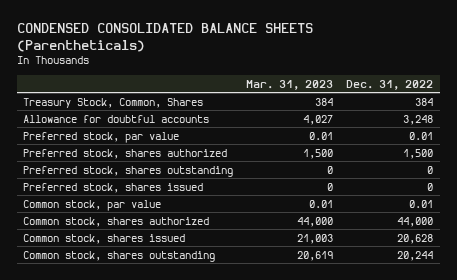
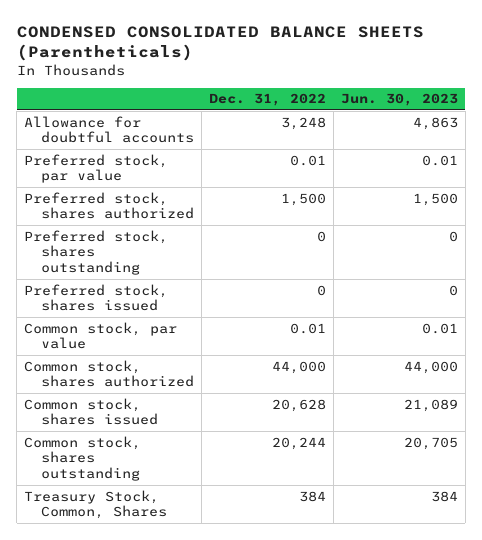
- | Mar. 31, 2023 | Dec. 31, 2022
+ | Dec. 31, 2022 | Jun. 30, 2023
moved down: Treasury Stock, Common, Shares | 384 | 384

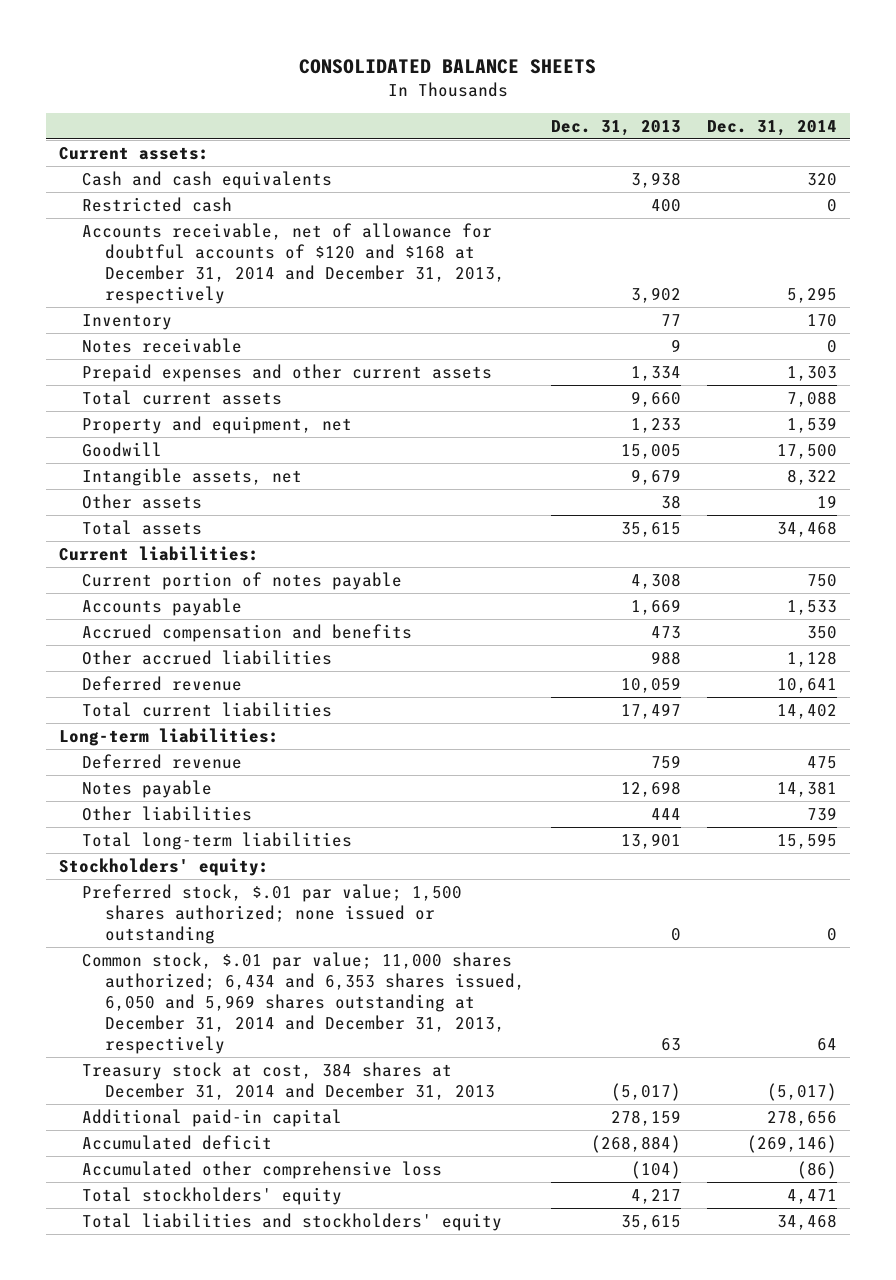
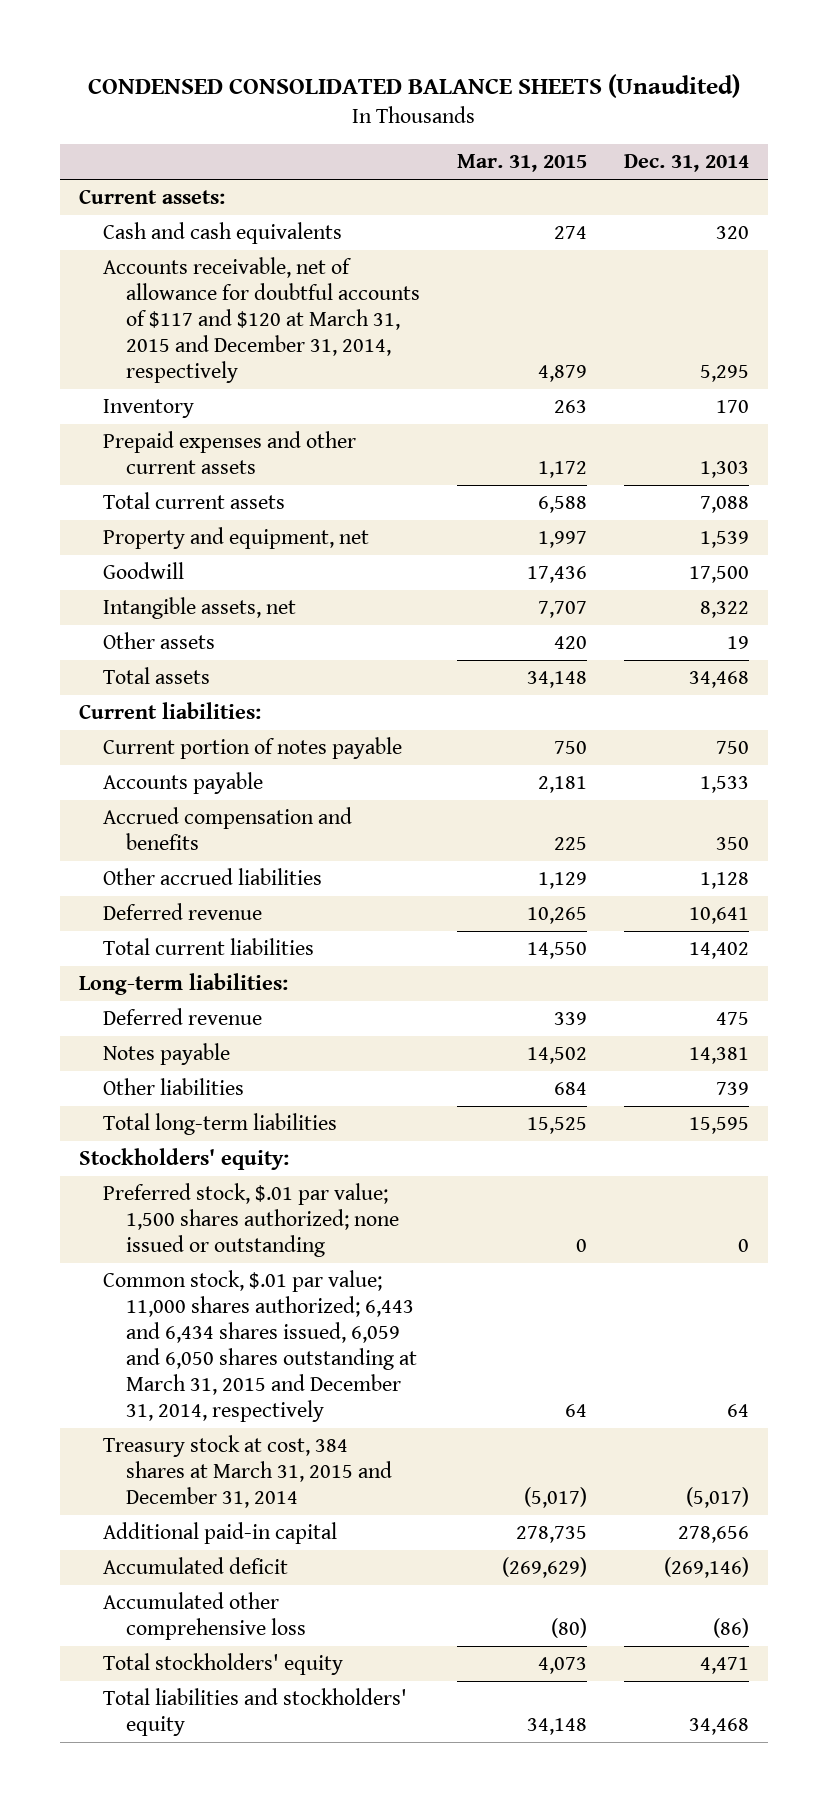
- CONSOLIDATED BALANCE SHEETS
+ CONDENSED CONSOLIDATED BALANCE SHEETS (Unaudited)
- | Dec. 31, 2013 | Dec. 31, 2014
+ | Mar. 31, 2015 | Dec. 31, 2014
- Restricted cash | 400 | 0
- Accounts receivable, net of allowance for doubtful accounts of $120 and $168 at December 31, 2014 and December 31, 2013, respectively | 3,902 | 5,295
+ Accounts receivable, net of allowance for doubtful accounts of $117 and $120 at March 31, 2015 and December 31, 2014, respectively | 4,879 | 5,295
- Notes receivable | 9 | 0
- Common stock, $.01 par value; 11,000 shares authorized; 6,434 and 6,353 shares issued, 6,050 and 5,969 shares outstanding at December 31, 2014 and December 31, 2013, respectively | 63 | 64
- Treasury stock at cost, 384 shares at December 31, 2014 and December 31, 2013 | (5,017) | (5,017)
+ Common stock, $.01 par value; 11,000 shares authorized; 6,443 and 6,434 shares issued, 6,059 and 6,050 shares outstanding at March 31, 2015 and December 31, 2014, respectively | 64 | 64
+ Treasury stock at cost, 384 shares at March 31, 2015 and December 31, 2014 | (5,017) | (5,017)

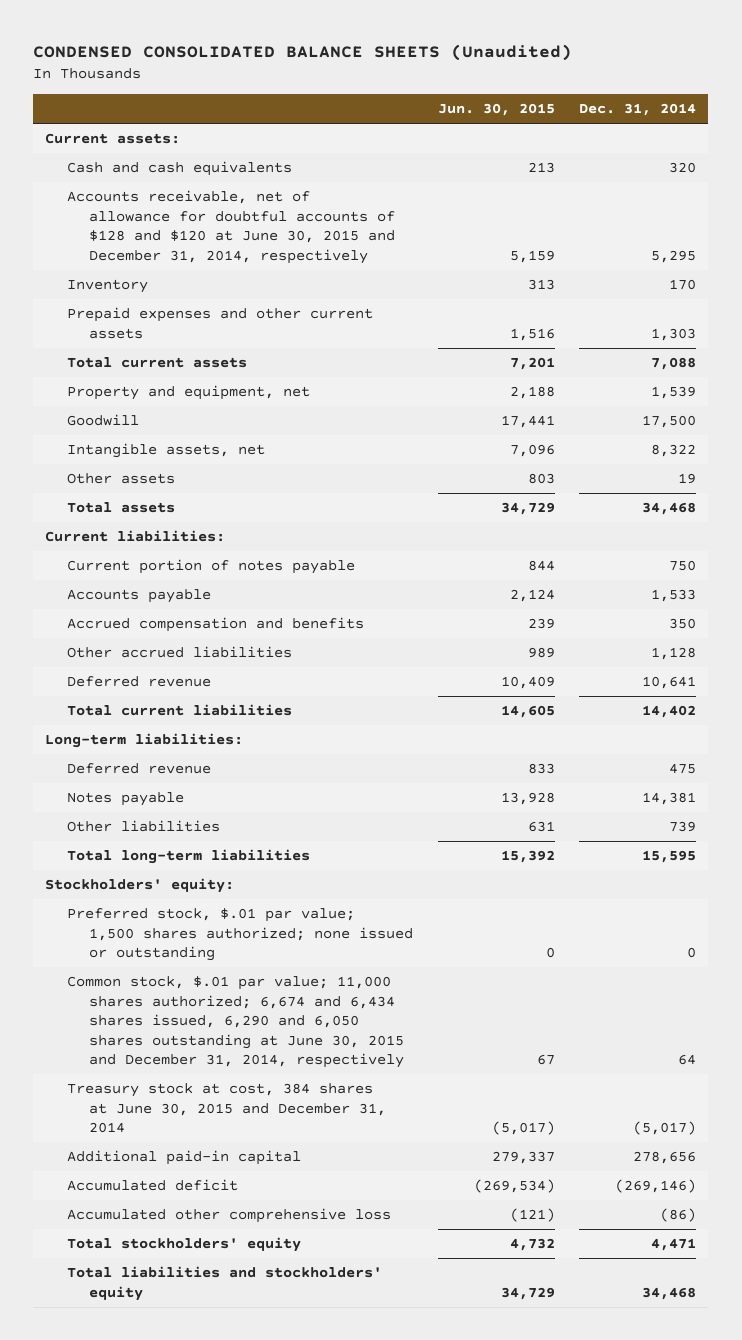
- | Mar. 31, 2015 | Dec. 31, 2014
+ | Jun. 30, 2015 | Dec. 31, 2014
- Accounts receivable, net of allowance for doubtful accounts of $117 and $120 at March 31, 2015 and December 31, 2014, respectively | 4,879 | 5,295
+ Accounts receivable, net of allowance for doubtful accounts of $128 and $120 at June 30, 2015 and December 31, 2014, respectively | 5,159 | 5,295
- Common stock, $.01 par value; 11,000 shares authorized; 6,443 and 6,434 shares issued, 6,059 and 6,050 shares outstanding at March 31, 2015 and December 31, 2014, respectively | 64 | 64
- Treasury stock at cost, 384 shares at March 31, 2015 and December 31, 2014 | (5,017) | (5,017)
+ Common stock, $.01 par value; 11,000 shares authorized; 6,674 and 6,434 shares issued, 6,290 and 6,050 shares outstanding at June 30, 2015 and December 31, 2014, respectively | 67 | 64
+ Treasury stock at cost, 384 shares at June 30, 2015 and December 31, 2014 | (5,017) | (5,017)

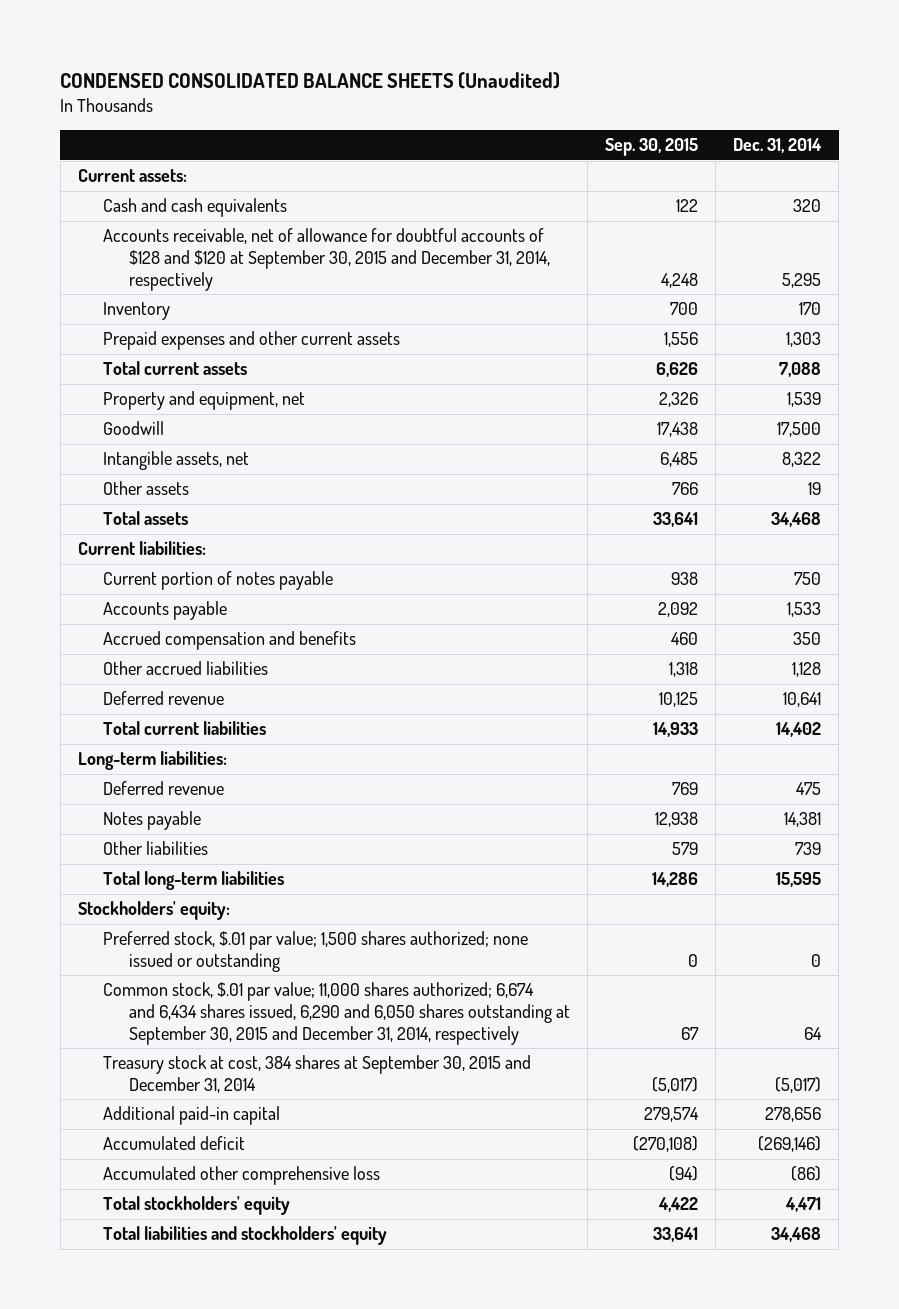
- | Jun. 30, 2015 | Dec. 31, 2014
+ | Sep. 30, 2015 | Dec. 31, 2014
- Accounts receivable, net of allowance for doubtful accounts of $128 and $120 at June 30, 2015 and December 31, 2014, respectively | 5,159 | 5,295
+ Accounts receivable, net of allowance for doubtful accounts of $128 and $120 at September 30, 2015 and December 31, 2014, respectively | 4,248 | 5,295
- Common stock, $.01 par value; 11,000 shares authorized; 6,674 and 6,434 shares issued, 6,290 and 6,050 shares outstanding at June 30, 2015 and December 31, 2014, respectively | 67 | 64
- Treasury stock at cost, 384 shares at June 30, 2015 and December 31, 2014 | (5,017) | (5,017)
+ Common stock, $.01 par value; 11,000 shares authorized; 6,674 and 6,434 shares issued, 6,290 and 6,050 shares outstanding at September 30, 2015 and December 31, 2014, respectively | 67 | 64
+ Treasury stock at cost, 384 shares at September 30, 2015 and December 31, 2014 | (5,017) | (5,017)

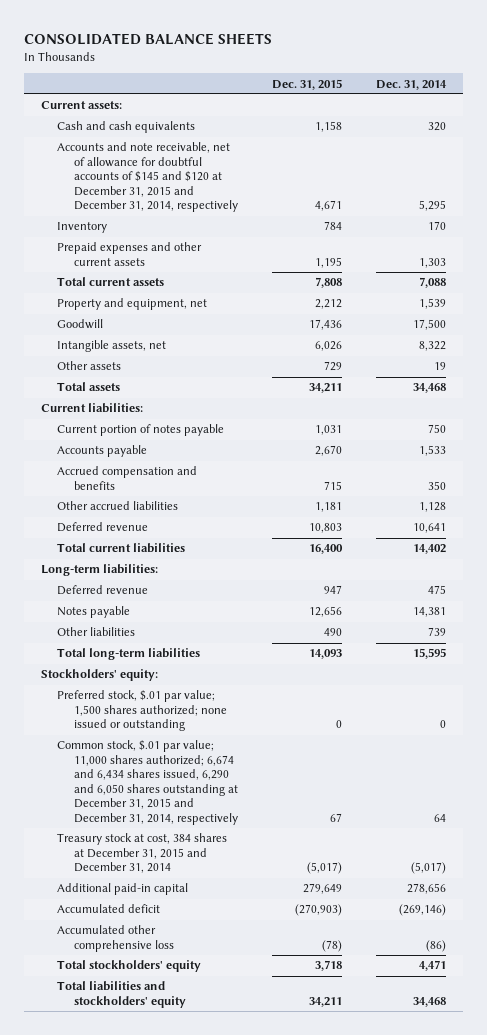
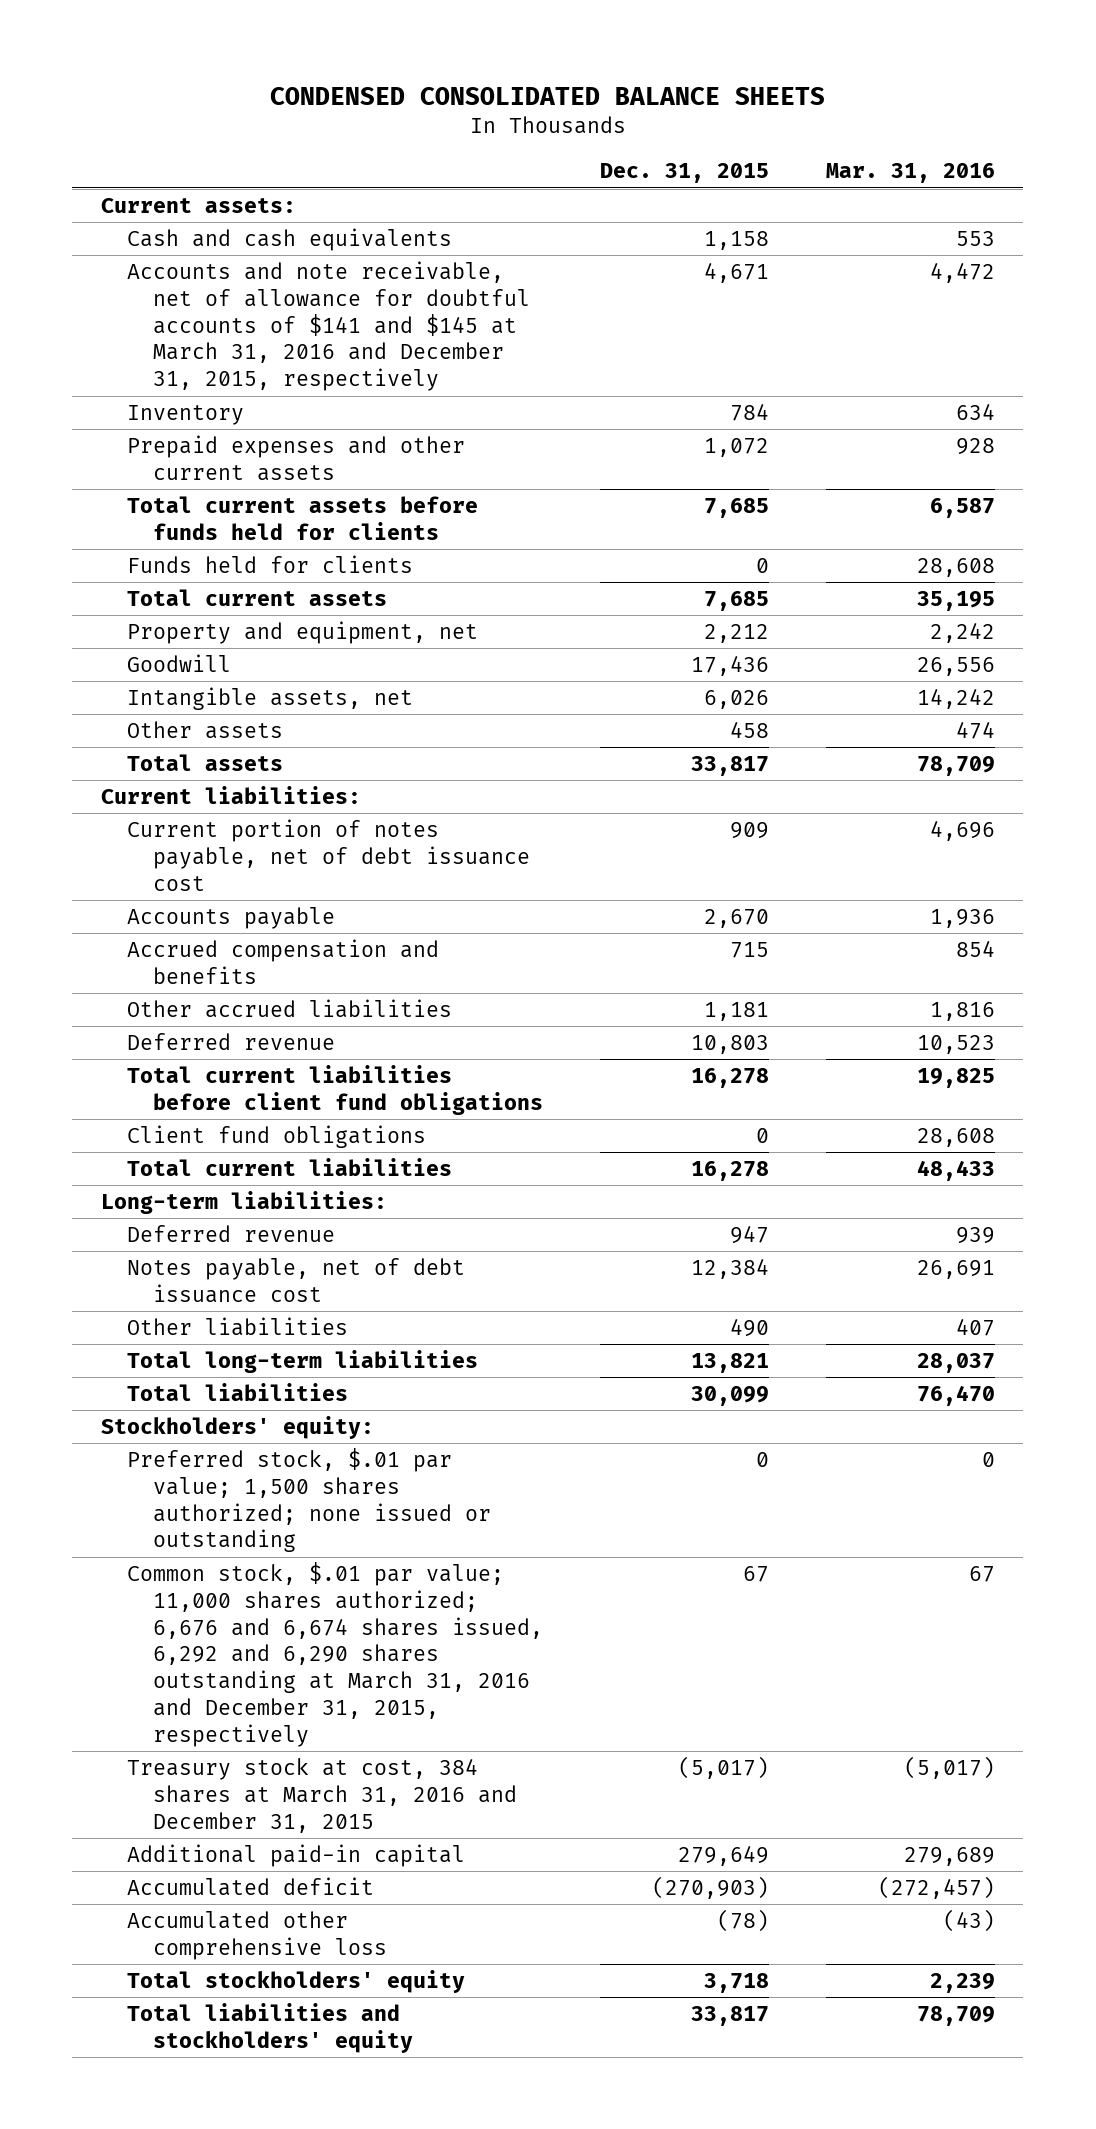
- CONSOLIDATED BALANCE SHEETS
+ CONDENSED CONSOLIDATED BALANCE SHEETS
- | Dec. 31, 2015 | Dec. 31, 2014
+ | Dec. 31, 2015 | Mar. 31, 2016
- Accounts and note receivable, net of allowance for doubtful accounts of $145 and $120 at December 31, 2015 and December 31, 2014, respectively | 4,671 | 5,295
+ Accounts and note receivable, net of allowance for doubtful accounts of $141 and $145 at March 31, 2016 and December 31, 2015, respectively | 4,671 | 4,472
- Prepaid expenses and other current assets | 1,195 | 1,303
- Total current assets | 7,808 | 7,088
+ Prepaid expenses and other current assets | 1,072 | 928
+ Total current assets before funds held for clients | 7,685 | 6,587
+ Funds held for clients | 0 | 28,608
+ Total current assets | 7,685 | 35,195
- Other assets | 729 | 19
- Total assets | 34,211 | 34,468
+ Other assets | 458 | 474
+ Total assets | 33,817 | 78,709
- Current portion of notes payable | 1,031 | 750
+ Current portion of notes payable, net of debt issuance cost | 909 | 4,696
- Total current liabilities | 16,400 | 14,402
+ Total current liabilities before client fund obligations | 16,278 | 19,825
+ Client fund obligations | 0 | 28,608
+ Total current liabilities | 16,278 | 48,433
- Notes payable | 12,656 | 14,381
+ Notes payable, net of debt issuance cost | 12,384 | 26,691
- Total long-term liabilities | 14,093 | 15,595
+ Total long-term liabilities | 13,821 | 28,037
+ Total liabilities | 30,099 | 76,470
- Common stock, $.01 par value; 11,000 shares authorized; 6,674 and 6,434 shares issued, 6,290 and 6,050 shares outstanding at December 31, 2015 and December 31, 2014, respectively | 67 | 64
- Treasury stock at cost, 384 shares at December 31, 2015 and December 31, 2014 | (5,017) | (5,017)
+ Common stock, $.01 par value; 11,000 shares authorized; 6,676 and 6,674 shares issued, 6,292 and 6,290 shares outstanding at March 31, 2016 and December 31, 2015, respectively | 67 | 67
+ Treasury stock at cost, 384 shares at March 31, 2016 and December 31, 2015 | (5,017) | (5,017)
- Total liabilities and stockholders' equity | 34,211 | 34,468
+ Total liabilities and stockholders' equity | 33,817 | 78,709

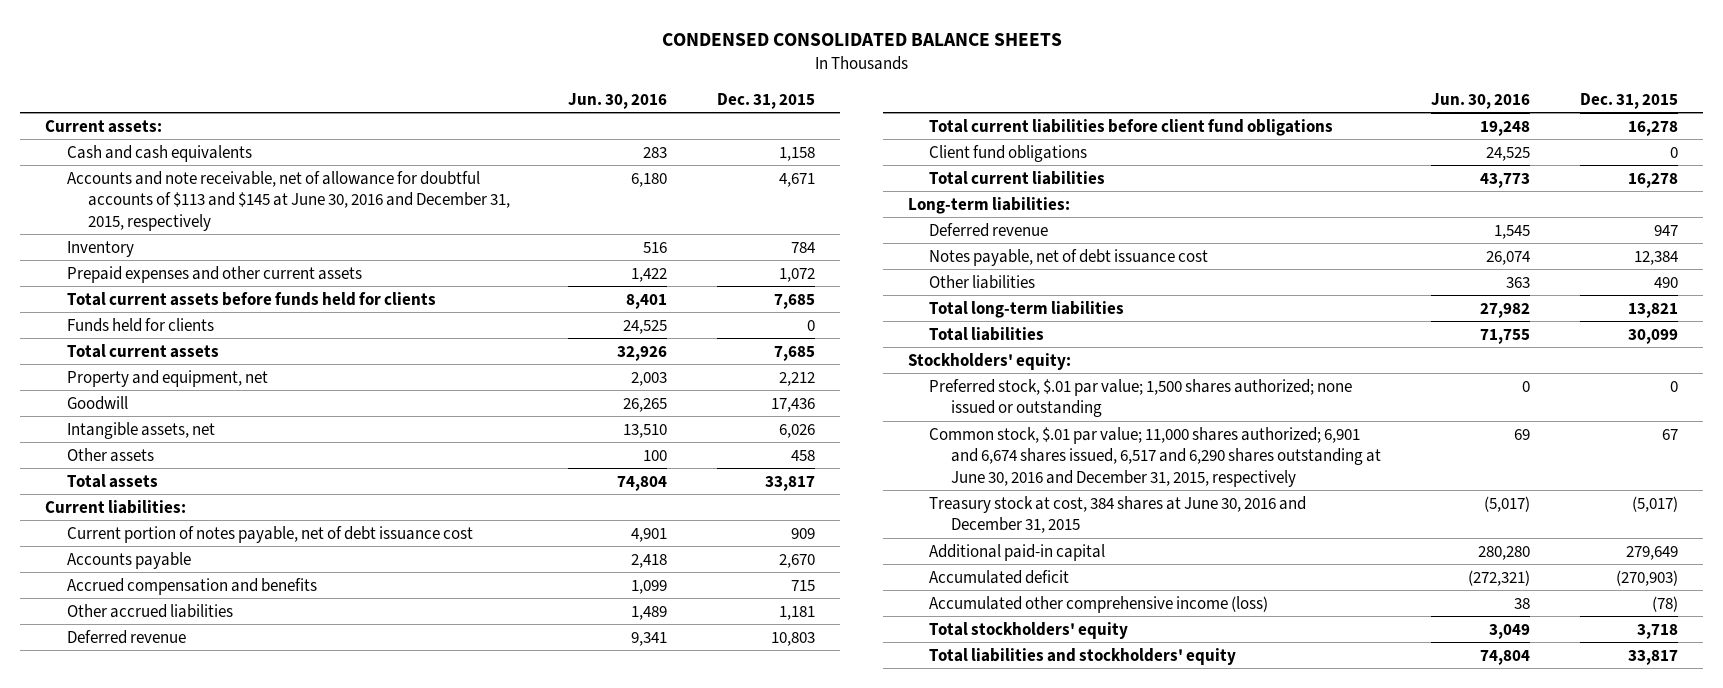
- | Dec. 31, 2015 | Mar. 31, 2016
+ | Jun. 30, 2016 | Dec. 31, 2015
- Accounts and note receivable, net of allowance for doubtful accounts of $141 and $145 at March 31, 2016 and December 31, 2015, respectively | 4,671 | 4,472
+ Accounts and note receivable, net of allowance for doubtful accounts of $113 and $145 at June 30, 2016 and December 31, 2015, respectively | 6,180 | 4,671
- Common stock, $.01 par value; 11,000 shares authorized; 6,676 and 6,674 shares issued, 6,292 and 6,290 shares outstanding at March 31, 2016 and December 31, 2015, respectively | 67 | 67
- Treasury stock at cost, 384 shares at March 31, 2016 and December 31, 2015 | (5,017) | (5,017)
+ Common stock, $.01 par value; 11,000 shares authorized; 6,901 and 6,674 shares issued, 6,517 and 6,290 shares outstanding at June 30, 2016 and December 31, 2015, respectively | 69 | 67
+ Treasury stock at cost, 384 shares at June 30, 2016 and December 31, 2015 | (5,017) | (5,017)
- Accumulated other comprehensive loss | (78) | (43)
+ Accumulated other comprehensive income (loss) | 38 | (78)

